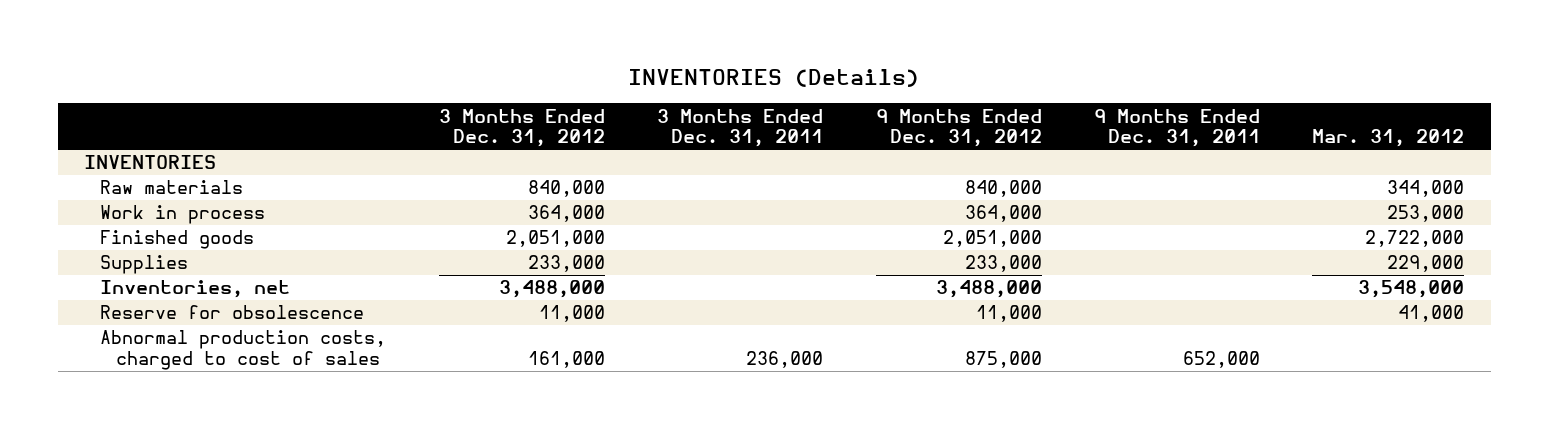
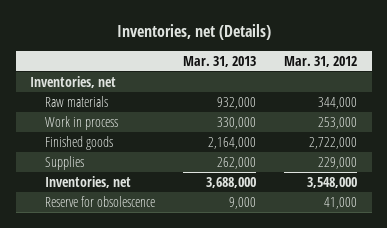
- INVENTORIES (Details)
+ Inventories, net (Details)
- | 3 Months Ended Dec. 31, 2012 | 3 Months Ended Dec. 31, 2011 | 9 Months Ended Dec. 31, 2012 | 9 Months Ended Dec. 31, 2011 | Mar. 31, 2012
+ | Mar. 31, 2013 | Mar. 31, 2012
- INVENTORIES
+ Inventories, net
- Abnormal production costs, charged to cost of sales | 161,000 | 236,000 | 875,000 | 652,000 |

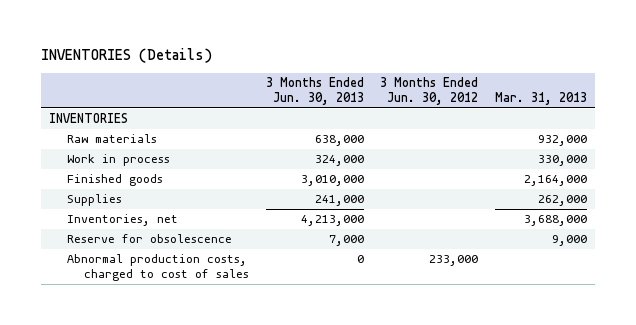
- Inventories, net (Details)
+ INVENTORIES (Details)
- | Mar. 31, 2013 | Mar. 31, 2012
+ | 3 Months Ended Jun. 30, 2013 | 3 Months Ended Jun. 30, 2012 | Mar. 31, 2013
- Inventories, net
+ INVENTORIES
+ Abnormal production costs, charged to cost of sales | 0 | 233,000 |

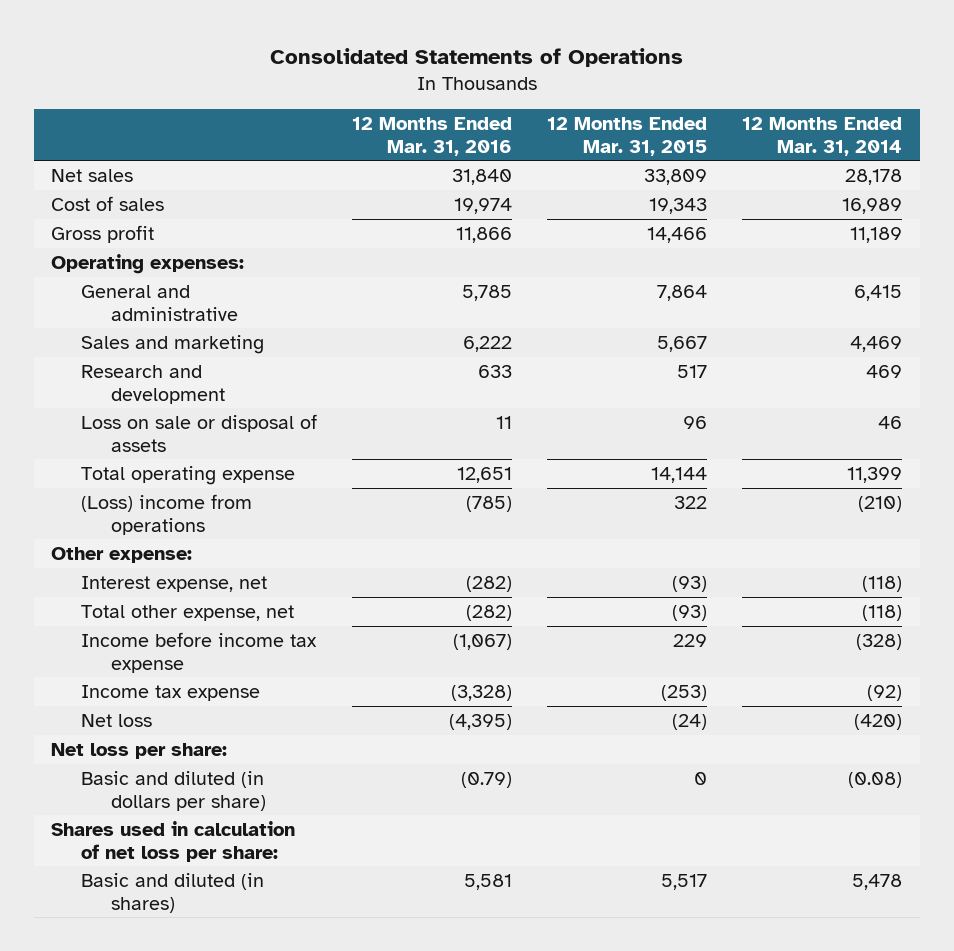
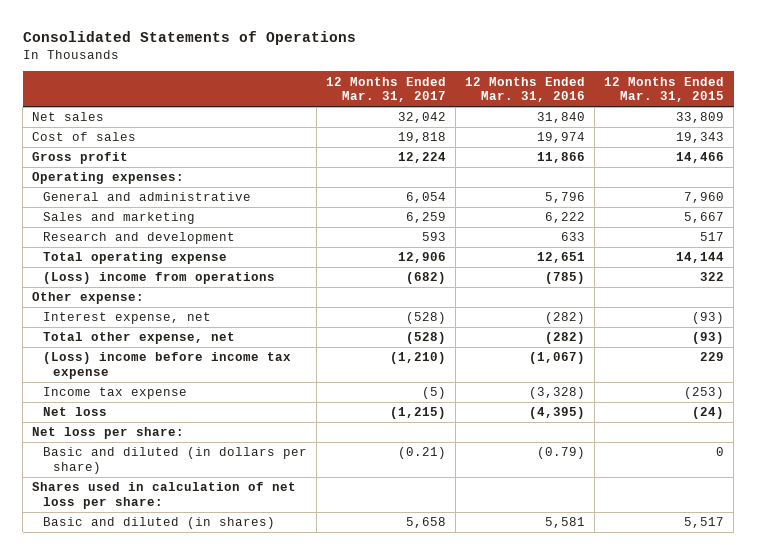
- | 12 Months Ended Mar. 31, 2016 | 12 Months Ended Mar. 31, 2015 | 12 Months Ended Mar. 31, 2014
+ | 12 Months Ended Mar. 31, 2017 | 12 Months Ended Mar. 31, 2016 | 12 Months Ended Mar. 31, 2015
- General and administrative | 5,785 | 7,864 | 6,415
+ General and administrative | 6,054 | 5,796 | 7,960
- Loss on sale or disposal of assets | 11 | 96 | 46
- Income before income tax expense | (1,067) | 229 | (328)
+ (Loss) income before income tax expense | (1,210) | (1,067) | 229

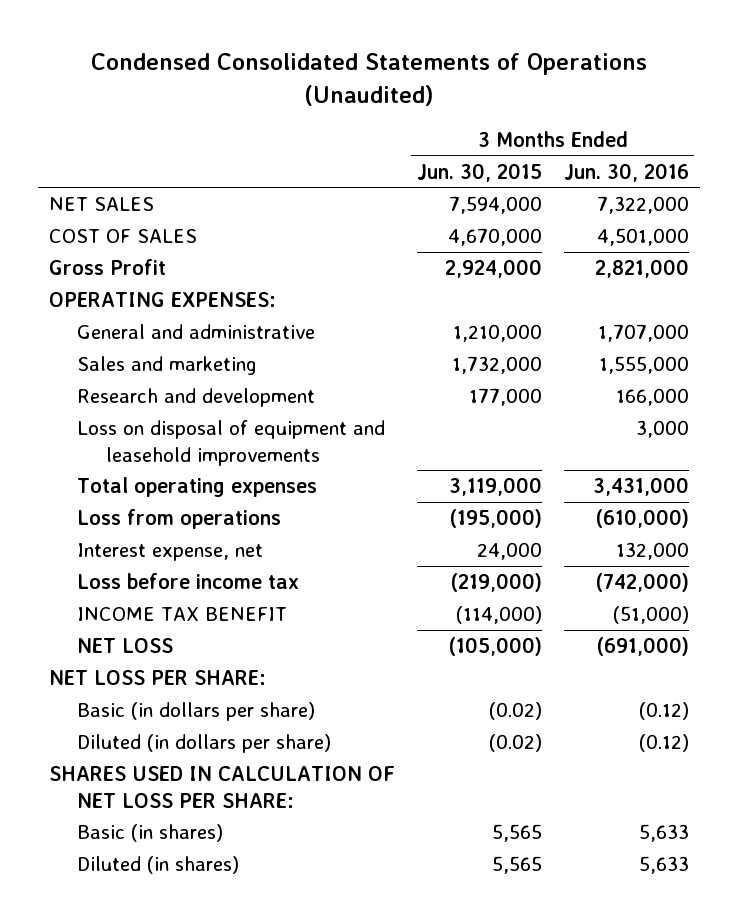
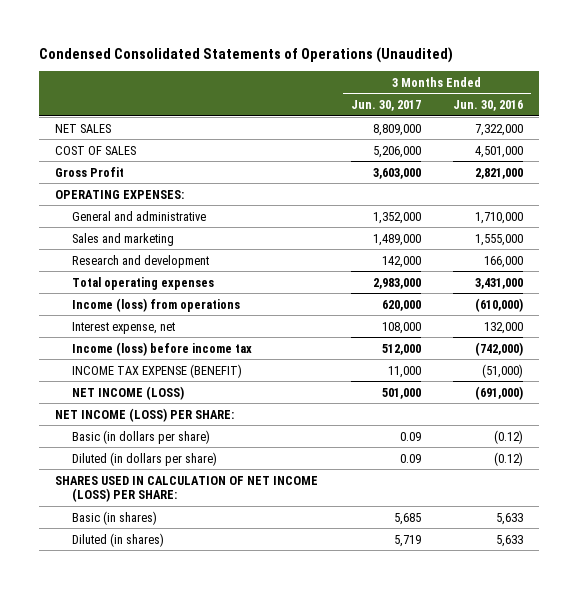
- | 3 Months Ended Jun. 30, 2015 | 3 Months Ended Jun. 30, 2016
+ | 3 Months Ended Jun. 30, 2017 | 3 Months Ended Jun. 30, 2016
- General and administrative | 1,210,000 | 1,707,000
+ General and administrative | 1,352,000 | 1,710,000
- Loss on disposal of equipment and leasehold improvements | | 3,000
- Loss from operations | (195,000) | (610,000)
+ Income (loss) from operations | 620,000 | (610,000)
- Loss before income tax | (219,000) | (742,000)
- INCOME TAX BENEFIT | (114,000) | (51,000)
- NET LOSS | (105,000) | (691,000)
- NET LOSS PER SHARE:
+ Income (loss) before income tax | 512,000 | (742,000)
+ INCOME TAX EXPENSE (BENEFIT) | 11,000 | (51,000)
+ NET INCOME (LOSS) | 501,000 | (691,000)
+ NET INCOME (LOSS) PER SHARE:
- SHARES USED IN CALCULATION OF NET LOSS PER SHARE:
+ SHARES USED IN CALCULATION OF NET INCOME (LOSS) PER SHARE:

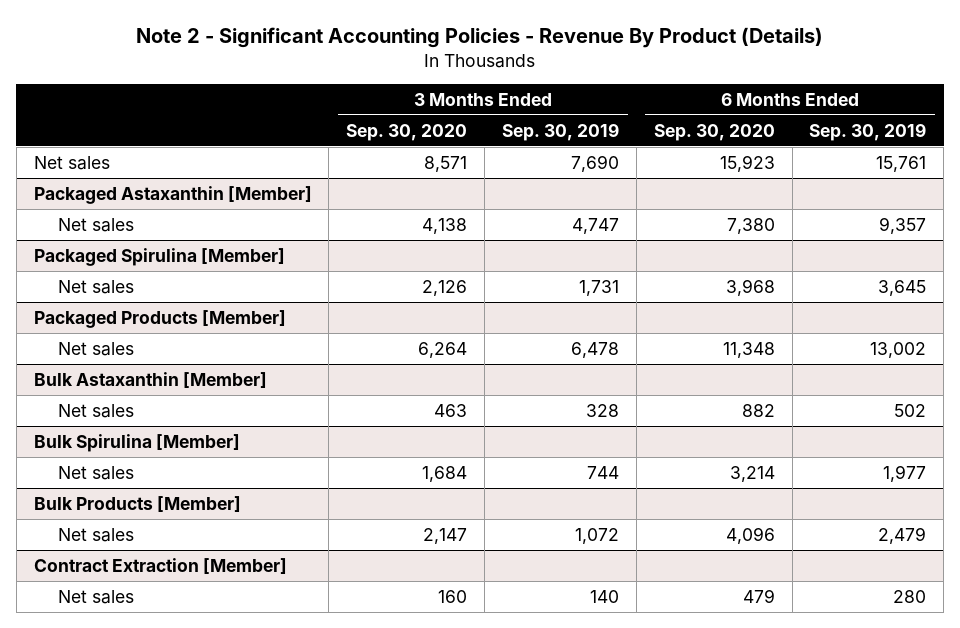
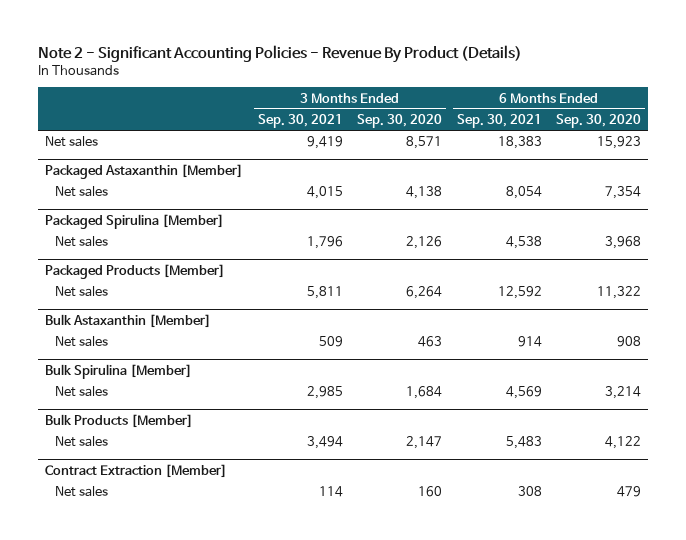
- | 3 Months Ended Sep. 30, 2020 | 3 Months Ended Sep. 30, 2019 | 6 Months Ended Sep. 30, 2020 | 6 Months Ended Sep. 30, 2019
+ | 3 Months Ended Sep. 30, 2021 | 3 Months Ended Sep. 30, 2020 | 6 Months Ended Sep. 30, 2021 | 6 Months Ended Sep. 30, 2020
@ Packaged Astaxanthin [Member]
- Net sales | 4,138 | 4,747 | 7,380 | 9,357
+ Net sales | 4,015 | 4,138 | 8,054 | 7,354
@ Packaged Products [Member]
- Net sales | 6,264 | 6,478 | 11,348 | 13,002
+ Net sales | 5,811 | 6,264 | 12,592 | 11,322
@ Bulk Astaxanthin [Member]
- Net sales | 463 | 328 | 882 | 502
+ Net sales | 509 | 463 | 914 | 908
@ Bulk Products [Member]
- Net sales | 2,147 | 1,072 | 4,096 | 2,479
+ Net sales | 3,494 | 2,147 | 5,483 | 4,122

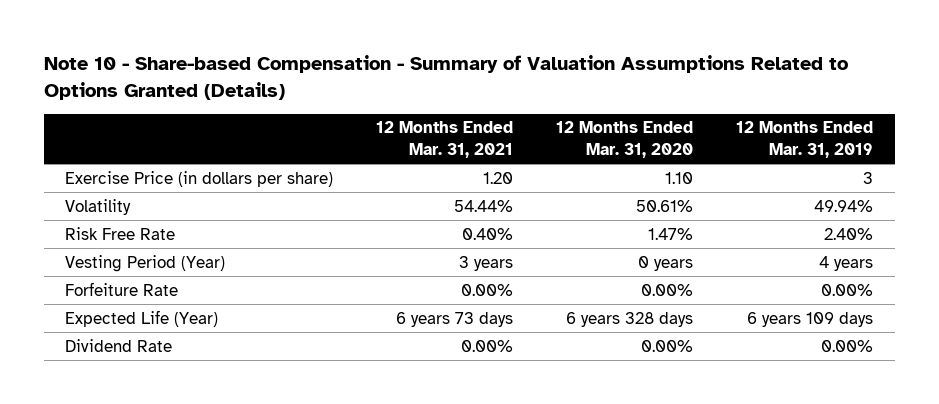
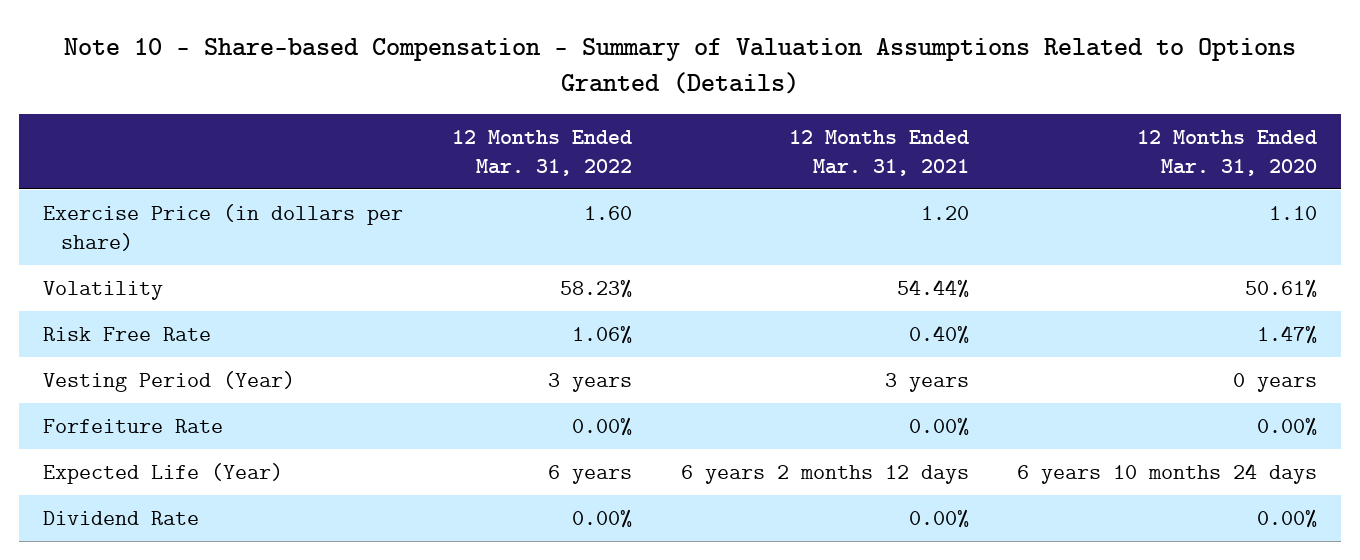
- | 12 Months Ended Mar. 31, 2021 | 12 Months Ended Mar. 31, 2020 | 12 Months Ended Mar. 31, 2019
+ | 12 Months Ended Mar. 31, 2022 | 12 Months Ended Mar. 31, 2021 | 12 Months Ended Mar. 31, 2020
- Expected Life (Year) | 6 years 73 days | 6 years 328 days | 6 years 109 days
+ Expected Life (Year) | 6 years | 6 years 2 months 12 days | 6 years 10 months 24 days

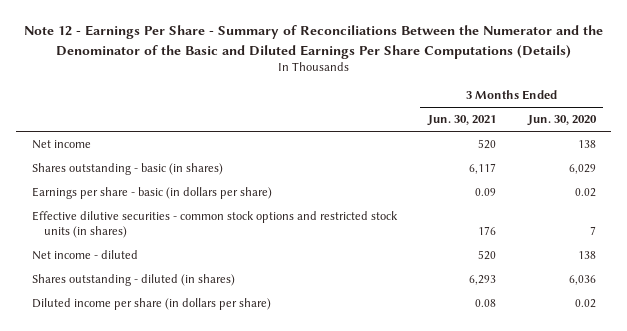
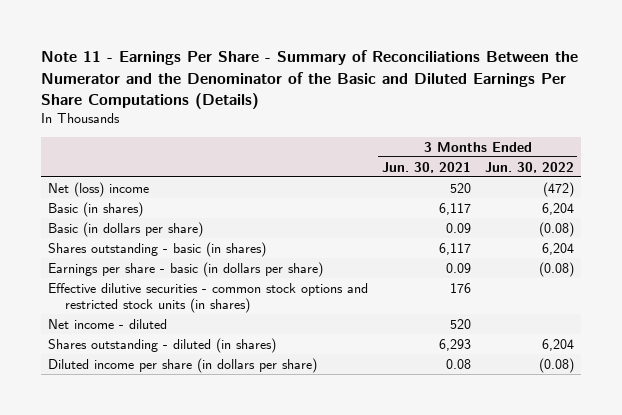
- Note 12 - Earnings Per Share - Summary of Reconciliations Between the Numerator and the Denominator of the Basic and Diluted Earnings Per Share Computations (Details)
+ Note 11 - Earnings Per Share - Summary of Reconciliations Between the Numerator and the Denominator of the Basic and Diluted Earnings Per Share Computations (Details)
- | 3 Months Ended Jun. 30, 2021 | 3 Months Ended Jun. 30, 2020
+ | 3 Months Ended Jun. 30, 2021 | 3 Months Ended Jun. 30, 2022
- Net income | 520 | 138
+ Net (loss) income | 520 | (472)
+ Basic (in shares) | 6,117 | 6,204
+ Basic (in dollars per share) | 0.09 | (0.08)

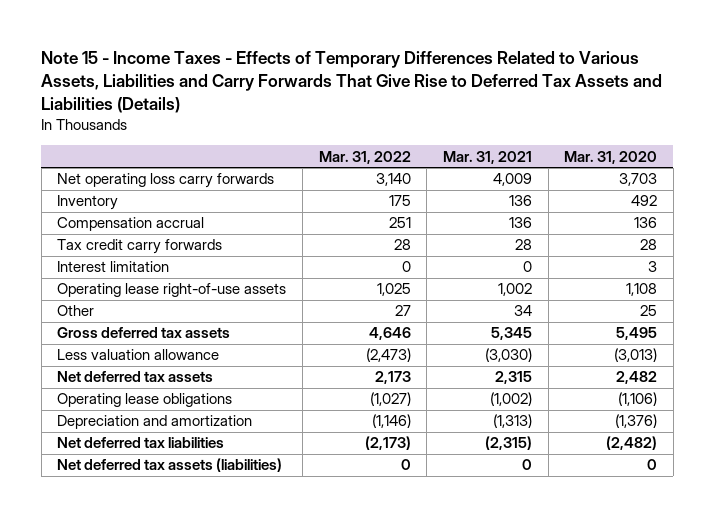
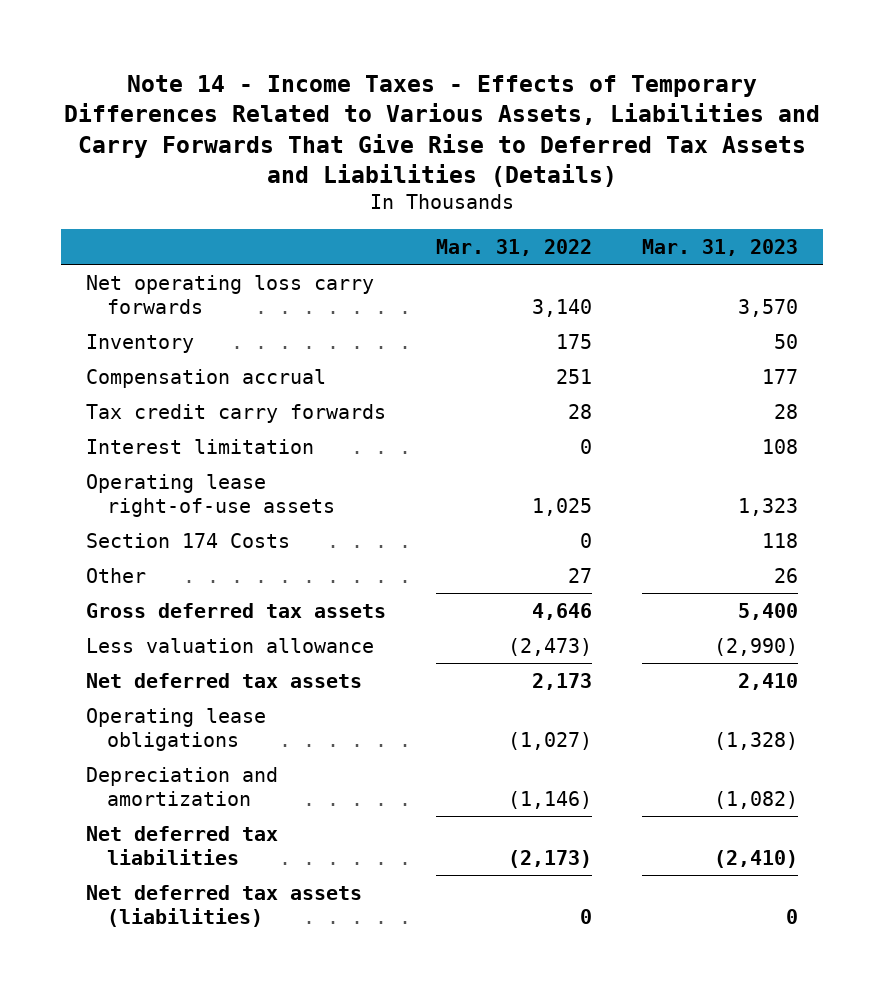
- Note 15 - Income Taxes - Effects of Temporary Differences Related to Various Assets, Liabilities and Carry Forwards That Give Rise to Deferred Tax Assets and Liabilities (Details)
+ Note 14 - Income Taxes - Effects of Temporary Differences Related to Various Assets, Liabilities and Carry Forwards That Give Rise to Deferred Tax Assets and Liabilities (Details)
- | Mar. 31, 2022 | Mar. 31, 2021 | Mar. 31, 2020
+ | Mar. 31, 2022 | Mar. 31, 2023
+ Section 174 Costs | 0 | 118

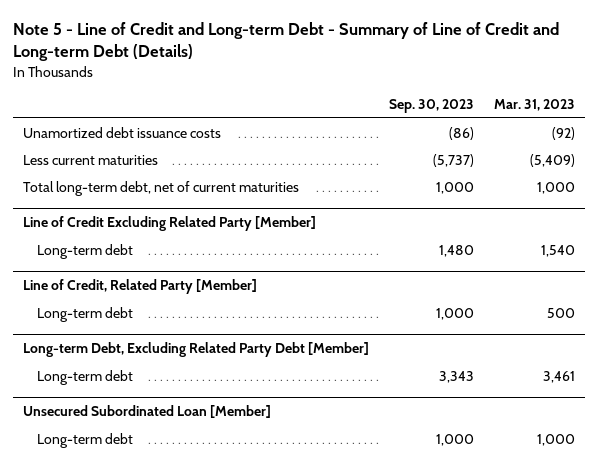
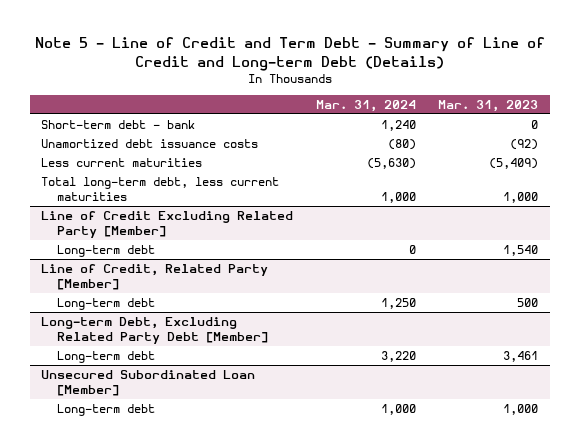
- Note 5 - Line of Credit and Long-term Debt - Summary of Line of Credit and Long-term Debt (Details)
+ Note 5 - Line of Credit and Term Debt - Summary of Line of Credit and Long-term Debt (Details)
- | Sep. 30, 2023 | Mar. 31, 2023
+ | Mar. 31, 2024 | Mar. 31, 2023
+ Short-term debt - bank | 1,240 | 0
- Total long-term debt, net of current maturities | 1,000 | 1,000
+ Total long-term debt, less current maturities | 1,000 | 1,000

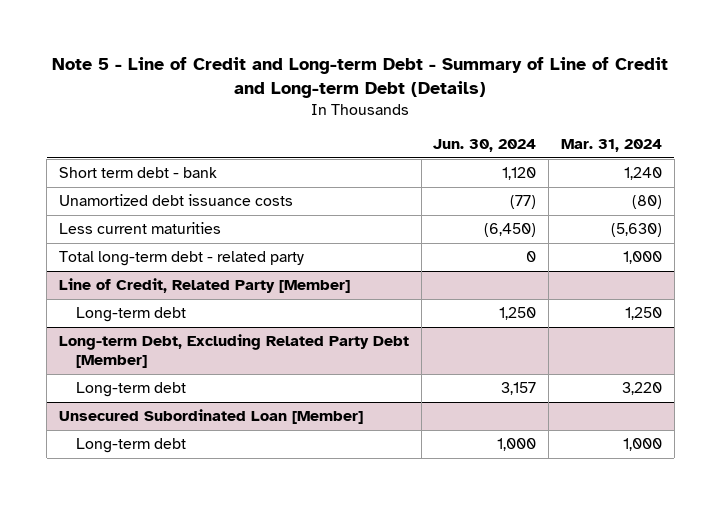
- Note 5 - Line of Credit and Term Debt - Summary of Line of Credit and Long-term Debt (Details)
+ Note 5 - Line of Credit and Long-term Debt - Summary of Line of Credit and Long-term Debt (Details)
- | Mar. 31, 2024 | Mar. 31, 2023
+ | Jun. 30, 2024 | Mar. 31, 2024
- Short-term debt - bank | 1,240 | 0
+ Short term debt - bank | 1,120 | 1,240
- Total long-term debt, less current maturities | 1,000 | 1,000
- Line of Credit Excluding Related Party [Member]
- Long-term debt | 0 | 1,540
+ Total long-term debt - related party | 0 | 1,000

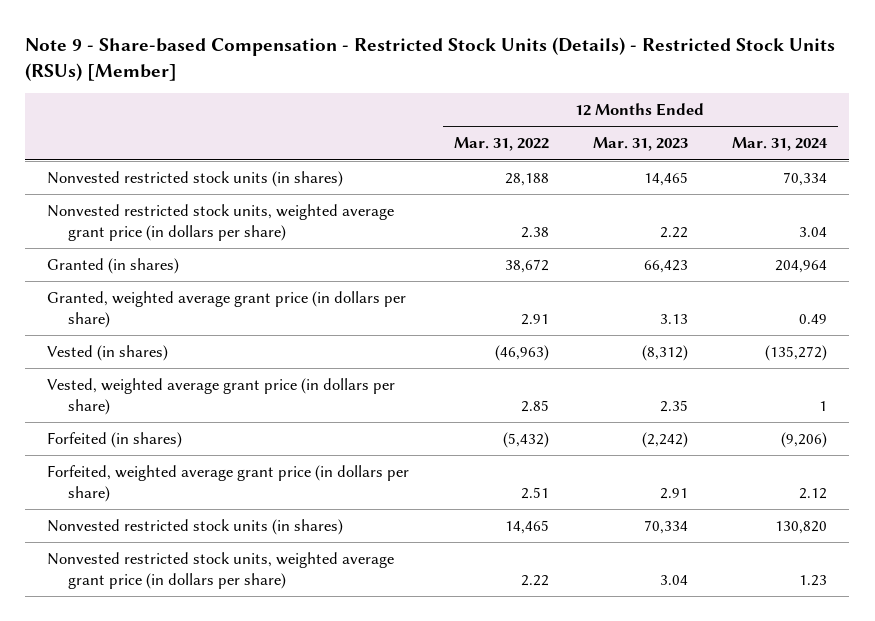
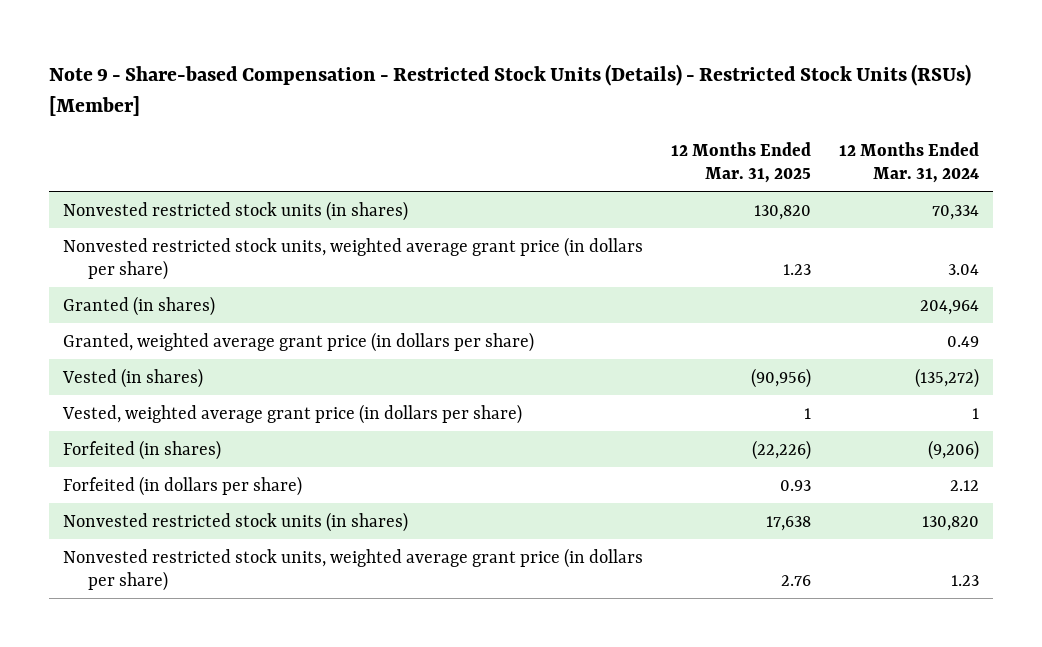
- | 12 Months Ended Mar. 31, 2022 | 12 Months Ended Mar. 31, 2023 | 12 Months Ended Mar. 31, 2024
+ | 12 Months Ended Mar. 31, 2025 | 12 Months Ended Mar. 31, 2024
- Forfeited, weighted average grant price (in dollars per share) | 2.51 | 2.91 | 2.12
+ Forfeited (in dollars per share) | 0.93 | 2.12

